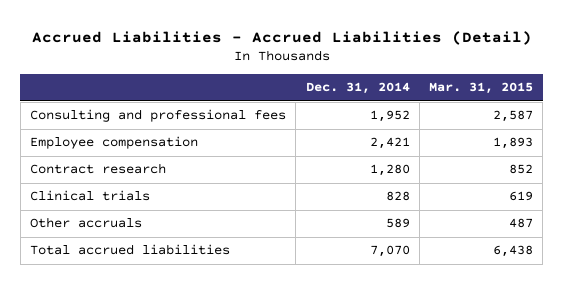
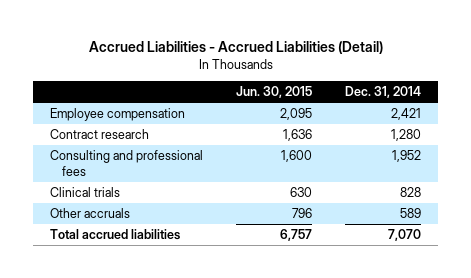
- | Dec. 31, 2014 | Mar. 31, 2015
+ | Jun. 30, 2015 | Dec. 31, 2014
moved down: Consulting and professional fees | 1,600 | 1,952

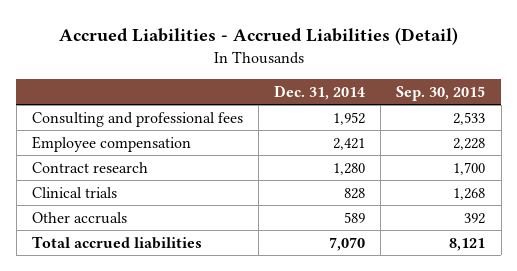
- | Jun. 30, 2015 | Dec. 31, 2014
+ | Dec. 31, 2014 | Sep. 30, 2015
moved up: Consulting and professional fees | 1,952 | 2,533

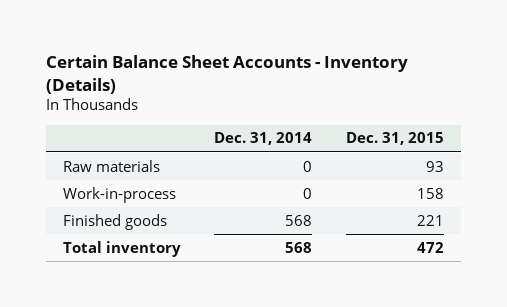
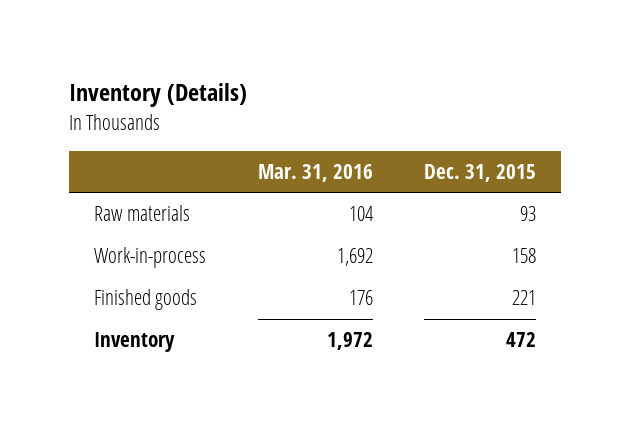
- Certain Balance Sheet Accounts - Inventory (Details)
+ Inventory (Details)
- | Dec. 31, 2014 | Dec. 31, 2015
+ | Mar. 31, 2016 | Dec. 31, 2015
- Total inventory | 568 | 472
+ Inventory | 1,972 | 472

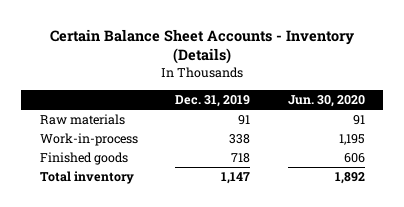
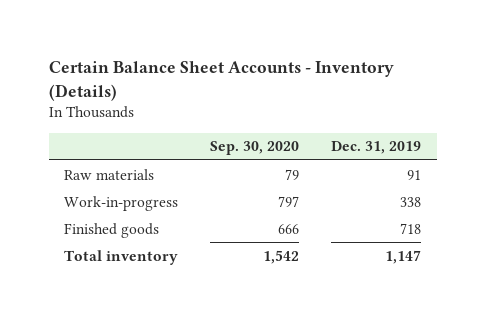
- | Dec. 31, 2019 | Jun. 30, 2020
+ | Sep. 30, 2020 | Dec. 31, 2019
- Work-in-process | 338 | 1,195
+ Work-in-progress | 797 | 338

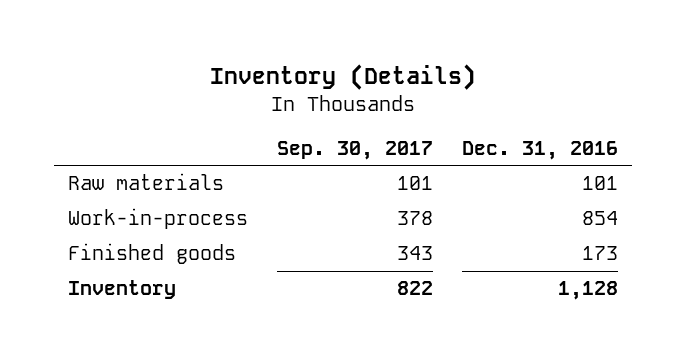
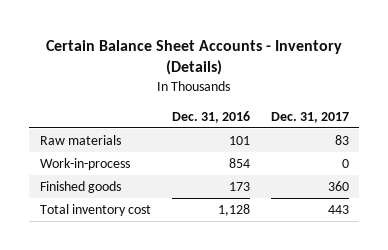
- Inventory (Details)
+ Certain Balance Sheet Accounts - Inventory (Details)
- | Sep. 30, 2017 | Dec. 31, 2016
+ | Dec. 31, 2016 | Dec. 31, 2017
- Inventory | 822 | 1,128
+ Total inventory cost | 1,128 | 443

